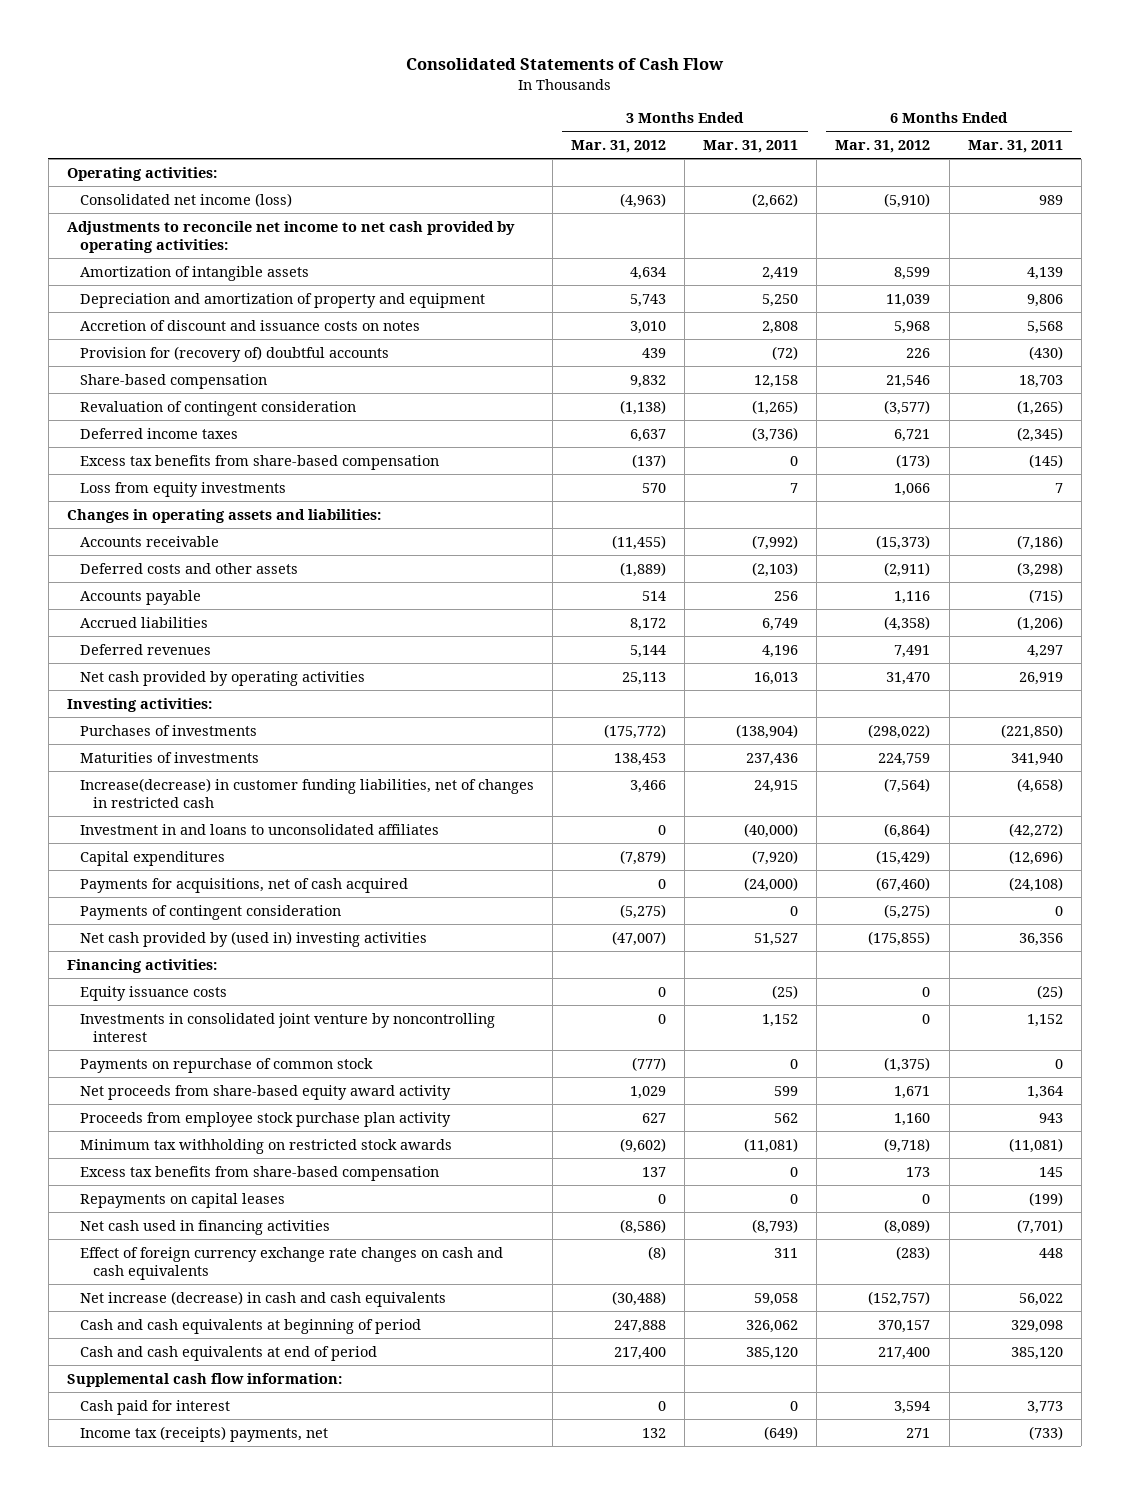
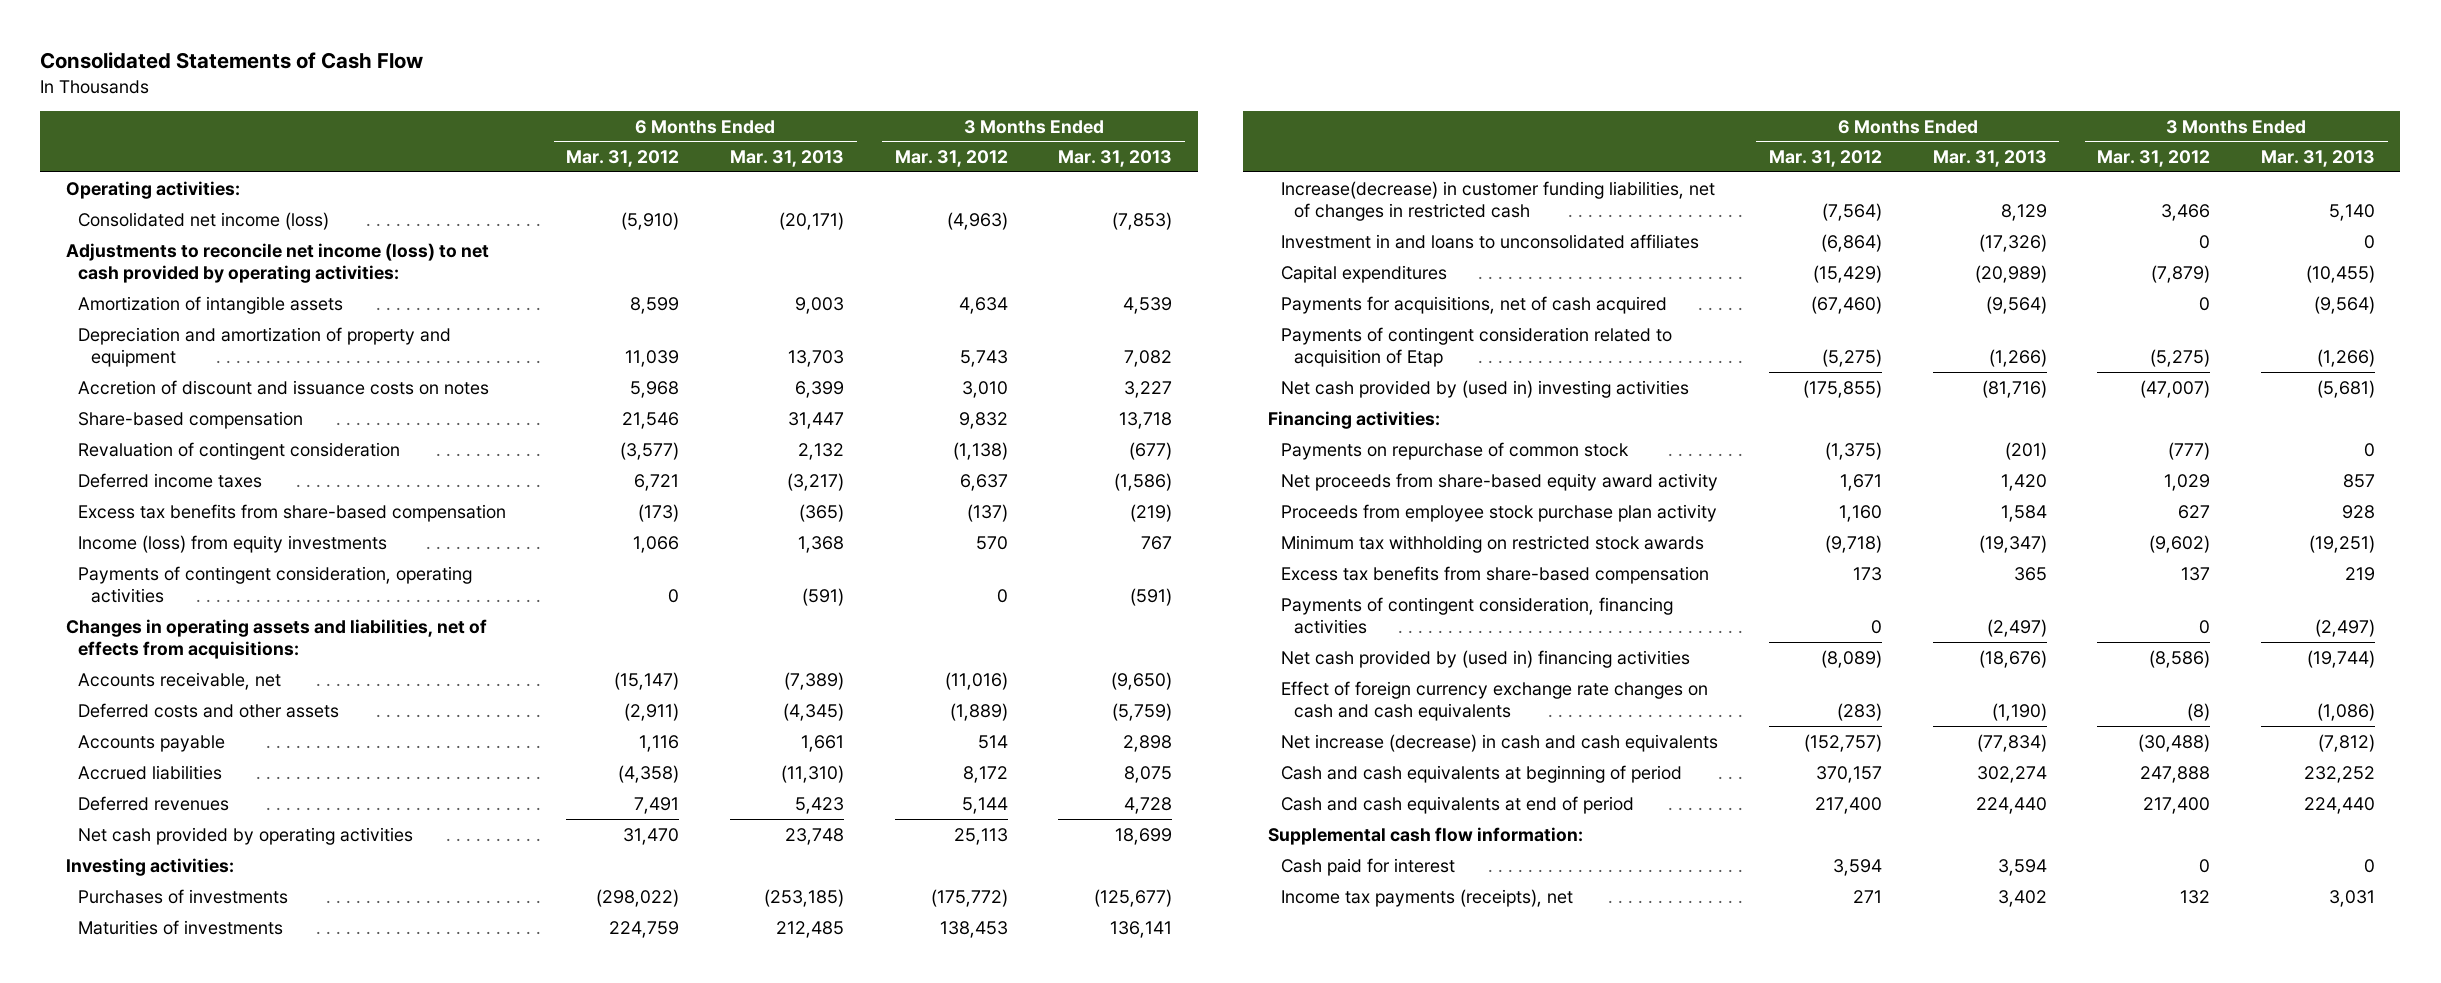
- | 3 Months Ended Mar. 31, 2012 | 3 Months Ended Mar. 31, 2011 | 6 Months Ended Mar. 31, 2012 | 6 Months Ended Mar. 31, 2011
+ | 6 Months Ended Mar. 31, 2012 | 6 Months Ended Mar. 31, 2013 | 3 Months Ended Mar. 31, 2012 | 3 Months Ended Mar. 31, 2013
- Adjustments to reconcile net income to net cash provided by operating activities:
+ Adjustments to reconcile net income (loss) to net cash provided by operating activities:
- Provision for (recovery of) doubtful accounts | 439 | (72) | 226 | (430)
- Loss from equity investments | 570 | 7 | 1,066 | 7
- Changes in operating assets and liabilities:
- Accounts receivable | (11,455) | (7,992) | (15,373) | (7,186)
+ Income (loss) from equity investments | 1,066 | 1,368 | 570 | 767
+ Payments of contingent consideration, operating activities | 0 | (591) | 0 | (591)
+ Changes in operating assets and liabilities, net of effects from acquisitions:
+ Accounts receivable, net | (15,147) | (7,389) | (11,016) | (9,650)
- Payments of contingent consideration | (5,275) | 0 | (5,275) | 0
+ Payments of contingent consideration related to acquisition of Etap | (5,275) | (1,266) | (5,275) | (1,266)
- Equity issuance costs | 0 | (25) | 0 | (25)
- Investments in consolidated joint venture by noncontrolling interest | 0 | 1,152 | 0 | 1,152
- Repayments on capital leases | 0 | 0 | 0 | (199)
- Net cash used in financing activities | (8,586) | (8,793) | (8,089) | (7,701)
+ Payments of contingent consideration, financing activities | 0 | (2,497) | 0 | (2,497)
+ Net cash provided by (used in) financing activities | (8,089) | (18,676) | (8,586) | (19,744)
- Income tax (receipts) payments, net | 132 | (649) | 271 | (733)
+ Income tax payments (receipts), net | 271 | 3,402 | 132 | 3,031

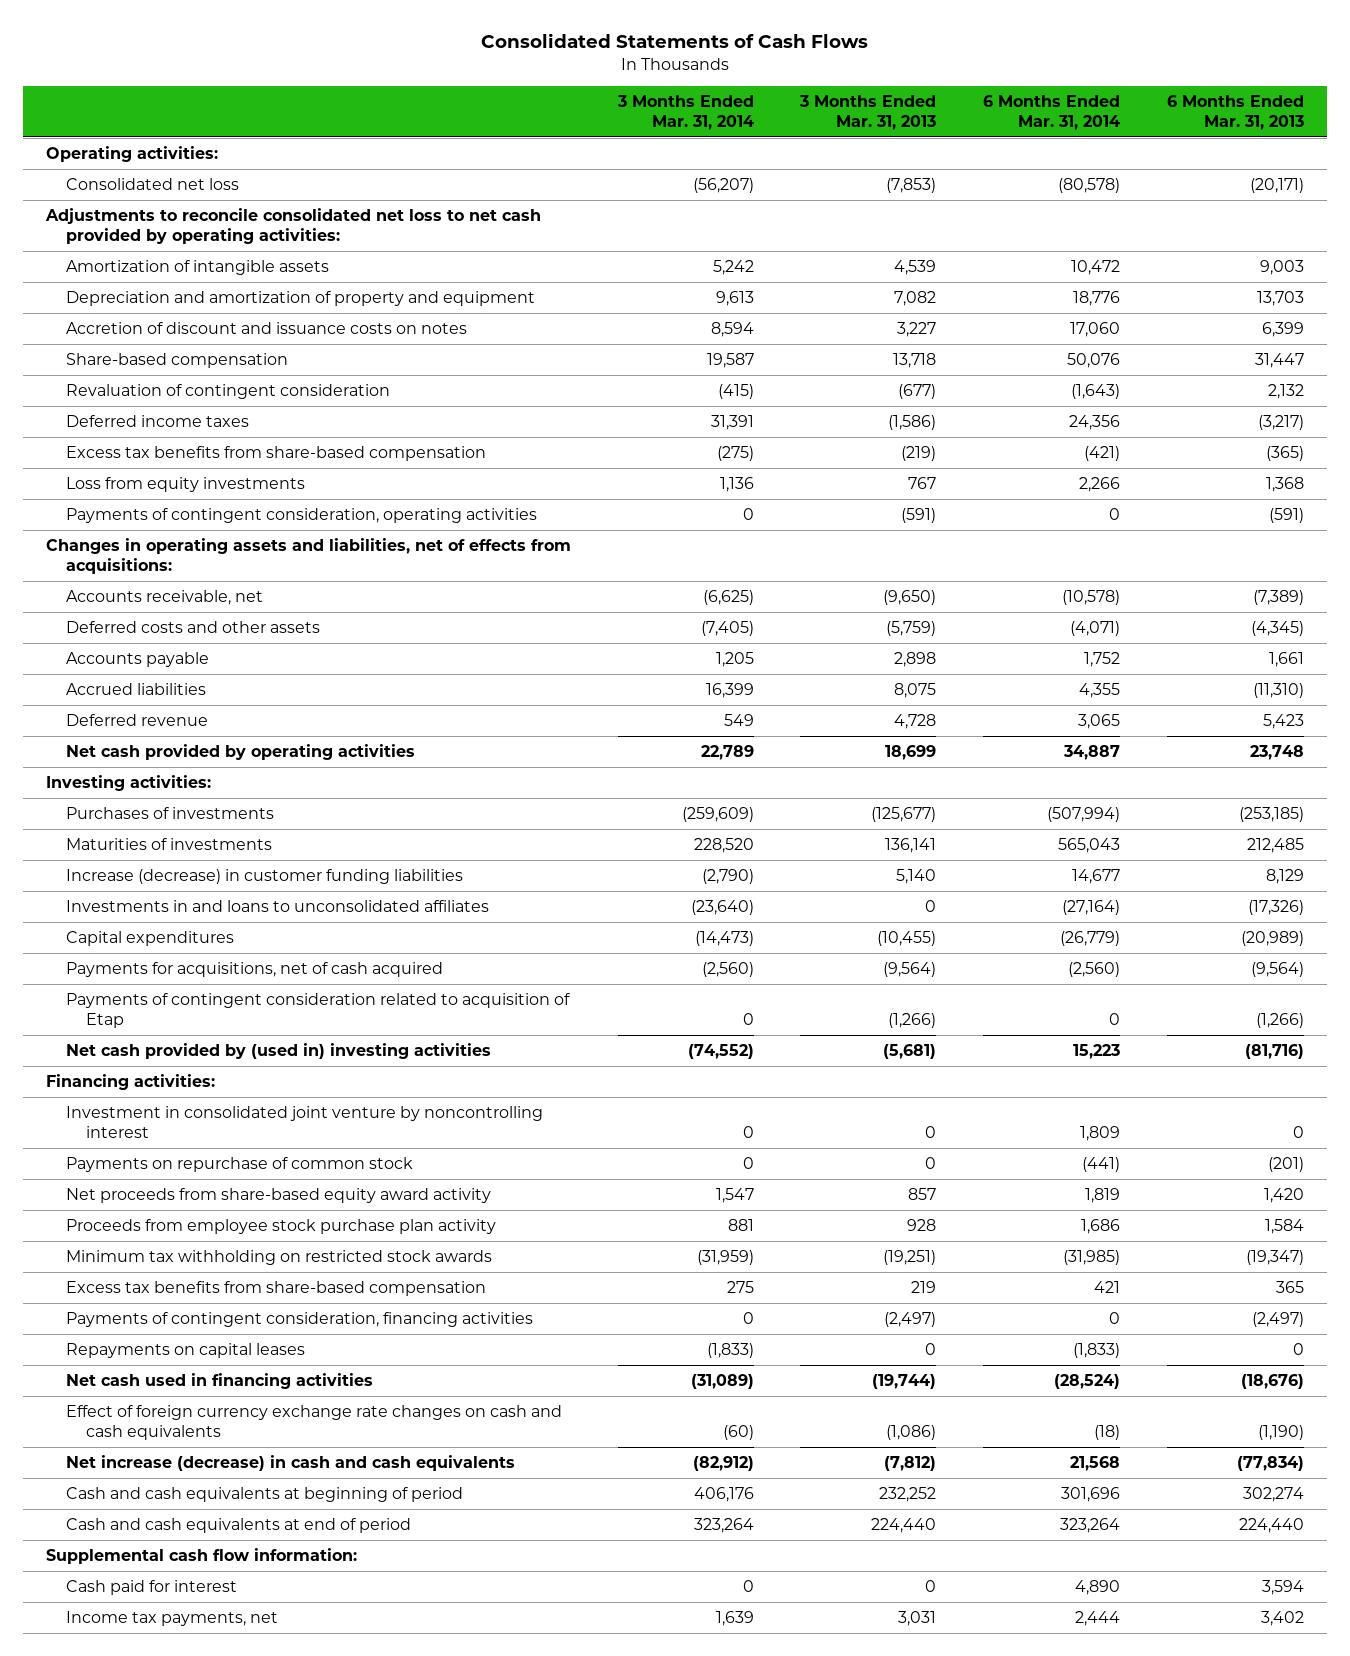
- Consolidated Statements of Cash Flow
+ Consolidated Statements of Cash Flows
- | 6 Months Ended Mar. 31, 2012 | 6 Months Ended Mar. 31, 2013 | 3 Months Ended Mar. 31, 2012 | 3 Months Ended Mar. 31, 2013
+ | 3 Months Ended Mar. 31, 2014 | 3 Months Ended Mar. 31, 2013 | 6 Months Ended Mar. 31, 2014 | 6 Months Ended Mar. 31, 2013
- Consolidated net income (loss) | (5,910) | (20,171) | (4,963) | (7,853)
- Adjustments to reconcile net income (loss) to net cash provided by operating activities:
+ Consolidated net loss | (56,207) | (7,853) | (80,578) | (20,171)
+ Adjustments to reconcile consolidated net loss to net cash provided by operating activities:
- Income (loss) from equity investments | 1,066 | 1,368 | 570 | 767
+ Loss from equity investments | 1,136 | 767 | 2,266 | 1,368
- Deferred revenues | 7,491 | 5,423 | 5,144 | 4,728
+ Deferred revenue | 549 | 4,728 | 3,065 | 5,423
- Increase(decrease) in customer funding liabilities, net of changes in restricted cash | (7,564) | 8,129 | 3,466 | 5,140
- Investment in and loans to unconsolidated affiliates | (6,864) | (17,326) | 0 | 0
+ Increase (decrease) in customer funding liabilities | (2,790) | 5,140 | 14,677 | 8,129
+ Investments in and loans to unconsolidated affiliates | (23,640) | 0 | (27,164) | (17,326)
+ Investment in consolidated joint venture by noncontrolling interest | 0 | 0 | 1,809 | 0
- Net cash provided by (used in) financing activities | (8,089) | (18,676) | (8,586) | (19,744)
+ Repayments on capital leases | (1,833) | 0 | (1,833) | 0
+ Net cash used in financing activities | (31,089) | (19,744) | (28,524) | (18,676)
- Income tax payments (receipts), net | 271 | 3,402 | 132 | 3,031
+ Income tax payments, net | 1,639 | 3,031 | 2,444 | 3,402

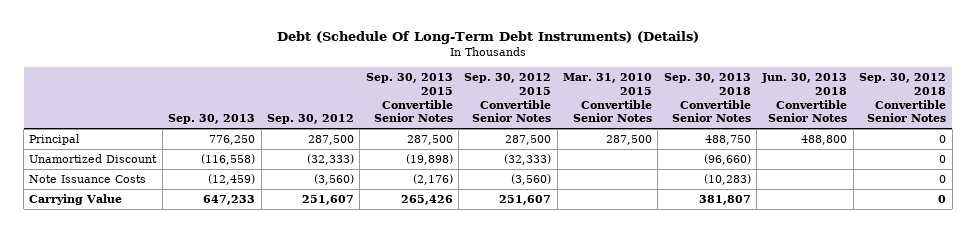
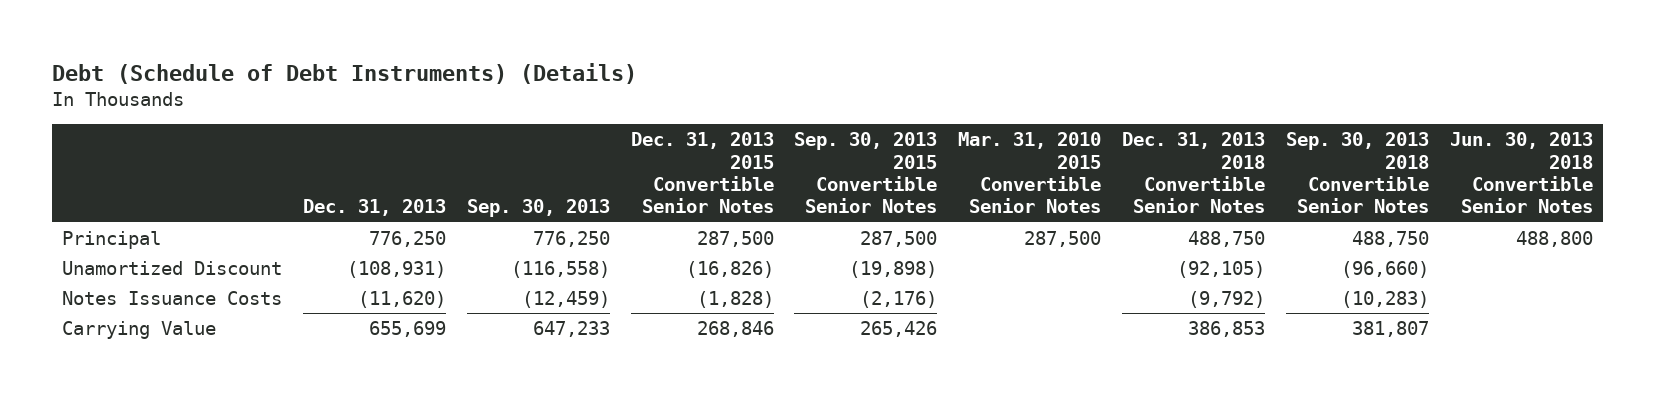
- Debt (Schedule Of Long-Term Debt Instruments) (Details)
+ Debt (Schedule of Debt Instruments) (Details)
- | Sep. 30, 2013 | Sep. 30, 2012 | Sep. 30, 2013 2015 Convertible Senior Notes | Sep. 30, 2012 2015 Convertible Senior Notes | Mar. 31, 2010 2015 Convertible Senior Notes | Sep. 30, 2013 2018 Convertible Senior Notes | Jun. 30, 2013 2018 Convertible Senior Notes | Sep. 30, 2012 2018 Convertible Senior Notes
+ | Dec. 31, 2013 | Sep. 30, 2013 | Dec. 31, 2013 2015 Convertible Senior Notes | Sep. 30, 2013 2015 Convertible Senior Notes | Mar. 31, 2010 2015 Convertible Senior Notes | Dec. 31, 2013 2018 Convertible Senior Notes | Sep. 30, 2013 2018 Convertible Senior Notes | Jun. 30, 2013 2018 Convertible Senior Notes
- Note Issuance Costs | (12,459) | (3,560) | (2,176) | (3,560) | | (10,283) | | 0
+ Notes Issuance Costs | (11,620) | (12,459) | (1,828) | (2,176) | | (9,792) | (10,283) |

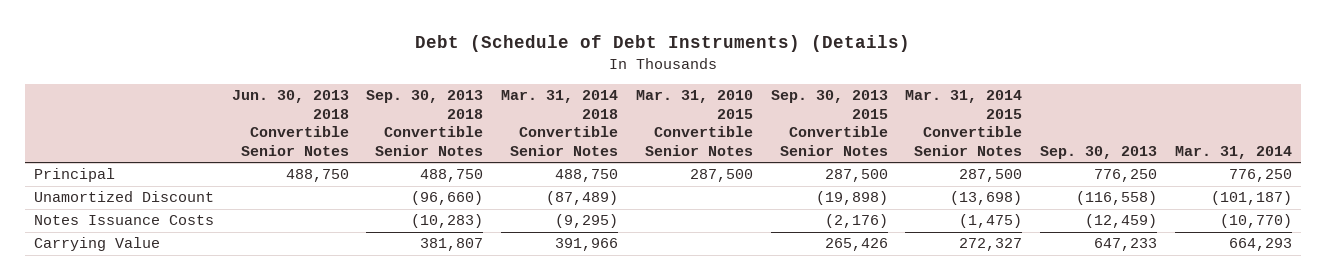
- | Dec. 31, 2013 | Sep. 30, 2013 | Dec. 31, 2013 2015 Convertible Senior Notes | Sep. 30, 2013 2015 Convertible Senior Notes | Mar. 31, 2010 2015 Convertible Senior Notes | Dec. 31, 2013 2018 Convertible Senior Notes | Sep. 30, 2013 2018 Convertible Senior Notes | Jun. 30, 2013 2018 Convertible Senior Notes
+ | Jun. 30, 2013 2018 Convertible Senior Notes | Sep. 30, 2013 2018 Convertible Senior Notes | Mar. 31, 2014 2018 Convertible Senior Notes | Mar. 31, 2010 2015 Convertible Senior Notes | Sep. 30, 2013 2015 Convertible Senior Notes | Mar. 31, 2014 2015 Convertible Senior Notes | Sep. 30, 2013 | Mar. 31, 2014
- Principal | 776,250 | 776,250 | 287,500 | 287,500 | 287,500 | 488,750 | 488,750 | 488,800
+ Principal | 488,750 | 488,750 | 488,750 | 287,500 | 287,500 | 287,500 | 776,250 | 776,250

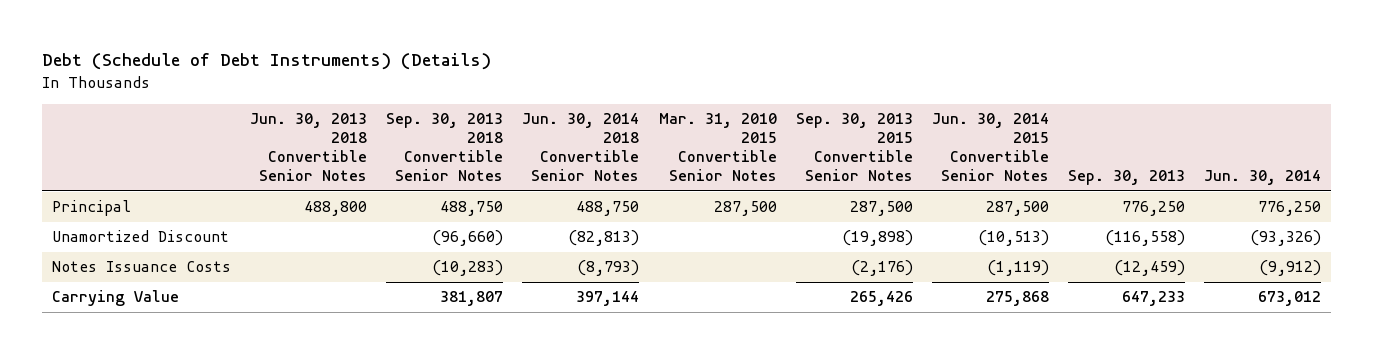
- | Jun. 30, 2013 2018 Convertible Senior Notes | Sep. 30, 2013 2018 Convertible Senior Notes | Mar. 31, 2014 2018 Convertible Senior Notes | Mar. 31, 2010 2015 Convertible Senior Notes | Sep. 30, 2013 2015 Convertible Senior Notes | Mar. 31, 2014 2015 Convertible Senior Notes | Sep. 30, 2013 | Mar. 31, 2014
+ | Jun. 30, 2013 2018 Convertible Senior Notes | Sep. 30, 2013 2018 Convertible Senior Notes | Jun. 30, 2014 2018 Convertible Senior Notes | Mar. 31, 2010 2015 Convertible Senior Notes | Sep. 30, 2013 2015 Convertible Senior Notes | Jun. 30, 2014 2015 Convertible Senior Notes | Sep. 30, 2013 | Jun. 30, 2014
- Principal | 488,750 | 488,750 | 488,750 | 287,500 | 287,500 | 287,500 | 776,250 | 776,250
+ Principal | 488,800 | 488,750 | 488,750 | 287,500 | 287,500 | 287,500 | 776,250 | 776,250

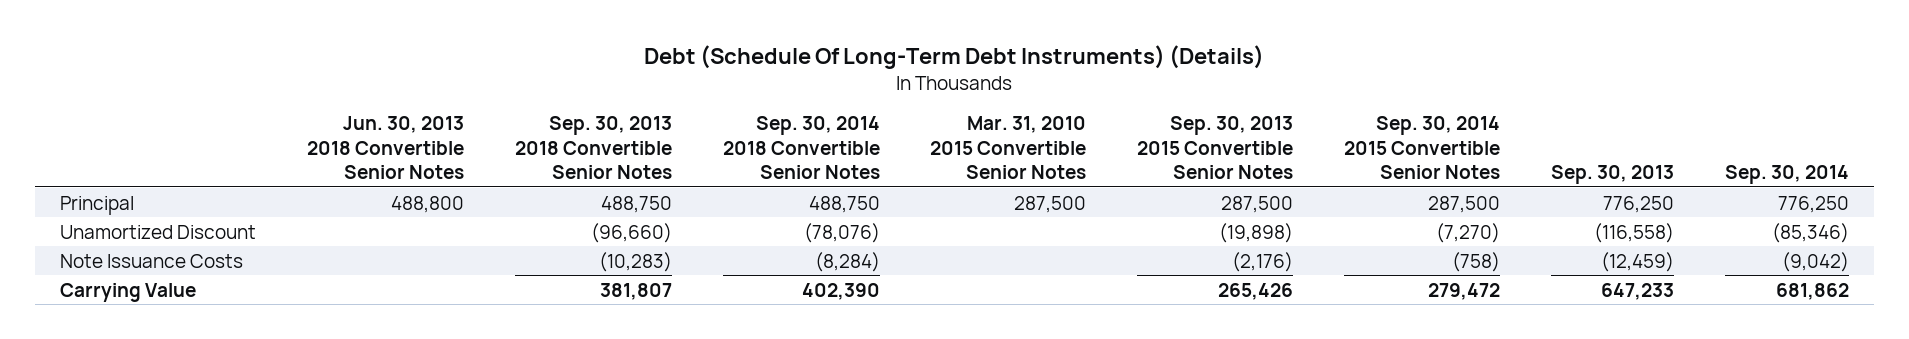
- Debt (Schedule of Debt Instruments) (Details)
+ Debt (Schedule Of Long-Term Debt Instruments) (Details)
- | Jun. 30, 2013 2018 Convertible Senior Notes | Sep. 30, 2013 2018 Convertible Senior Notes | Jun. 30, 2014 2018 Convertible Senior Notes | Mar. 31, 2010 2015 Convertible Senior Notes | Sep. 30, 2013 2015 Convertible Senior Notes | Jun. 30, 2014 2015 Convertible Senior Notes | Sep. 30, 2013 | Jun. 30, 2014
+ | Jun. 30, 2013 2018 Convertible Senior Notes | Sep. 30, 2013 2018 Convertible Senior Notes | Sep. 30, 2014 2018 Convertible Senior Notes | Mar. 31, 2010 2015 Convertible Senior Notes | Sep. 30, 2013 2015 Convertible Senior Notes | Sep. 30, 2014 2015 Convertible Senior Notes | Sep. 30, 2013 | Sep. 30, 2014
- Notes Issuance Costs | | (10,283) | (8,793) | | (2,176) | (1,119) | (12,459) | (9,912)
+ Note Issuance Costs | | (10,283) | (8,284) | | (2,176) | (758) | (12,459) | (9,042)

